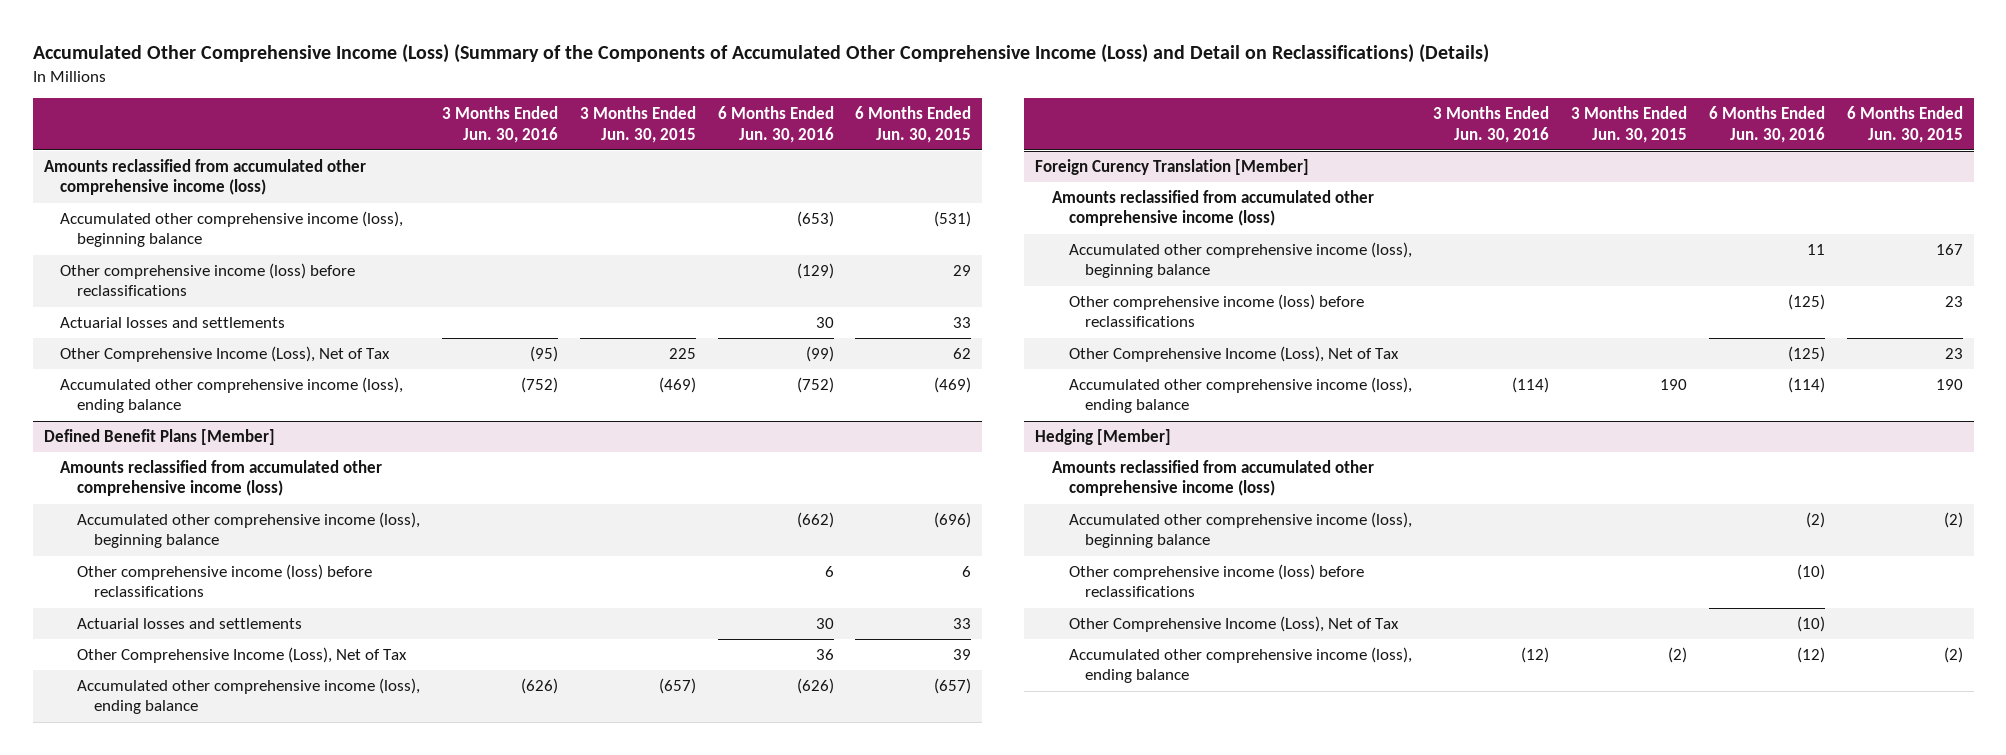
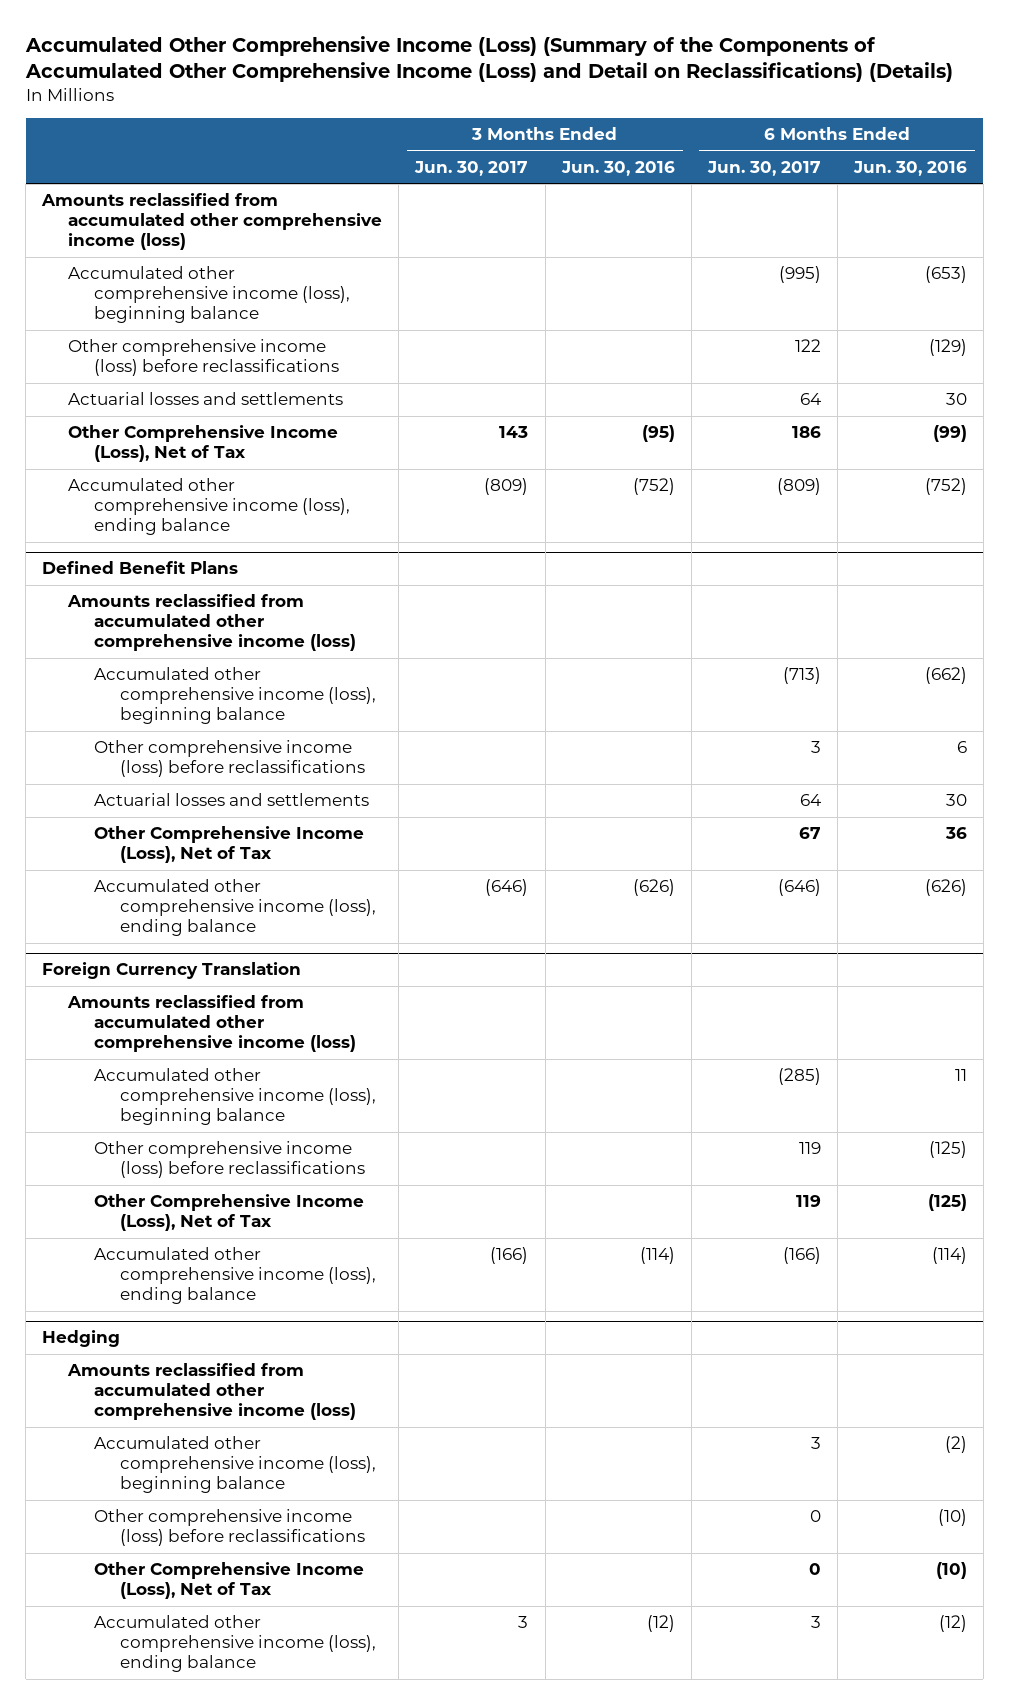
- | 3 Months Ended Jun. 30, 2016 | 3 Months Ended Jun. 30, 2015 | 6 Months Ended Jun. 30, 2016 | 6 Months Ended Jun. 30, 2015
+ | 3 Months Ended Jun. 30, 2017 | 3 Months Ended Jun. 30, 2016 | 6 Months Ended Jun. 30, 2017 | 6 Months Ended Jun. 30, 2016
- Defined Benefit Plans [Member]
+ Defined Benefit Plans
- Foreign Curency Translation [Member]
+ Foreign Currency Translation
- Hedging [Member]
+ Hedging

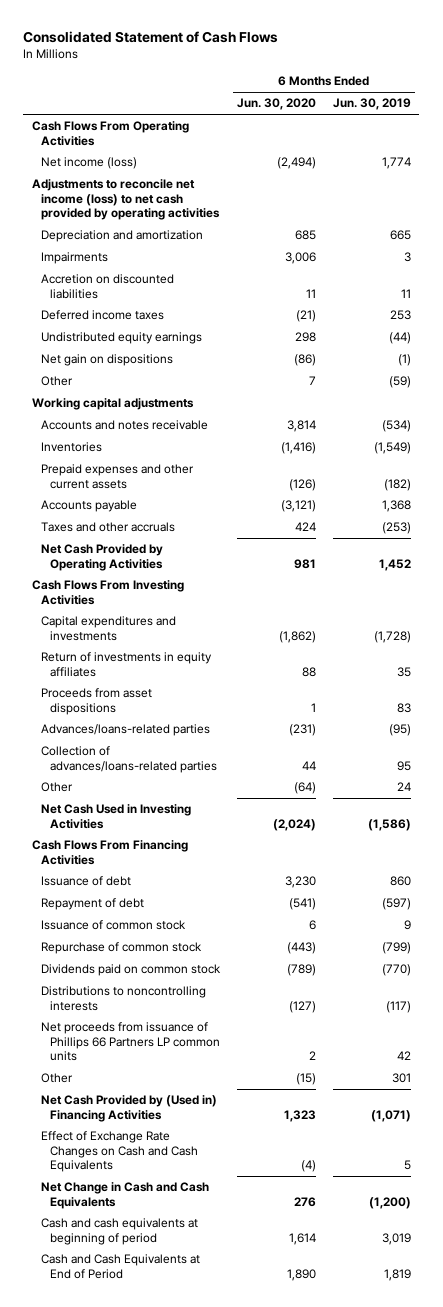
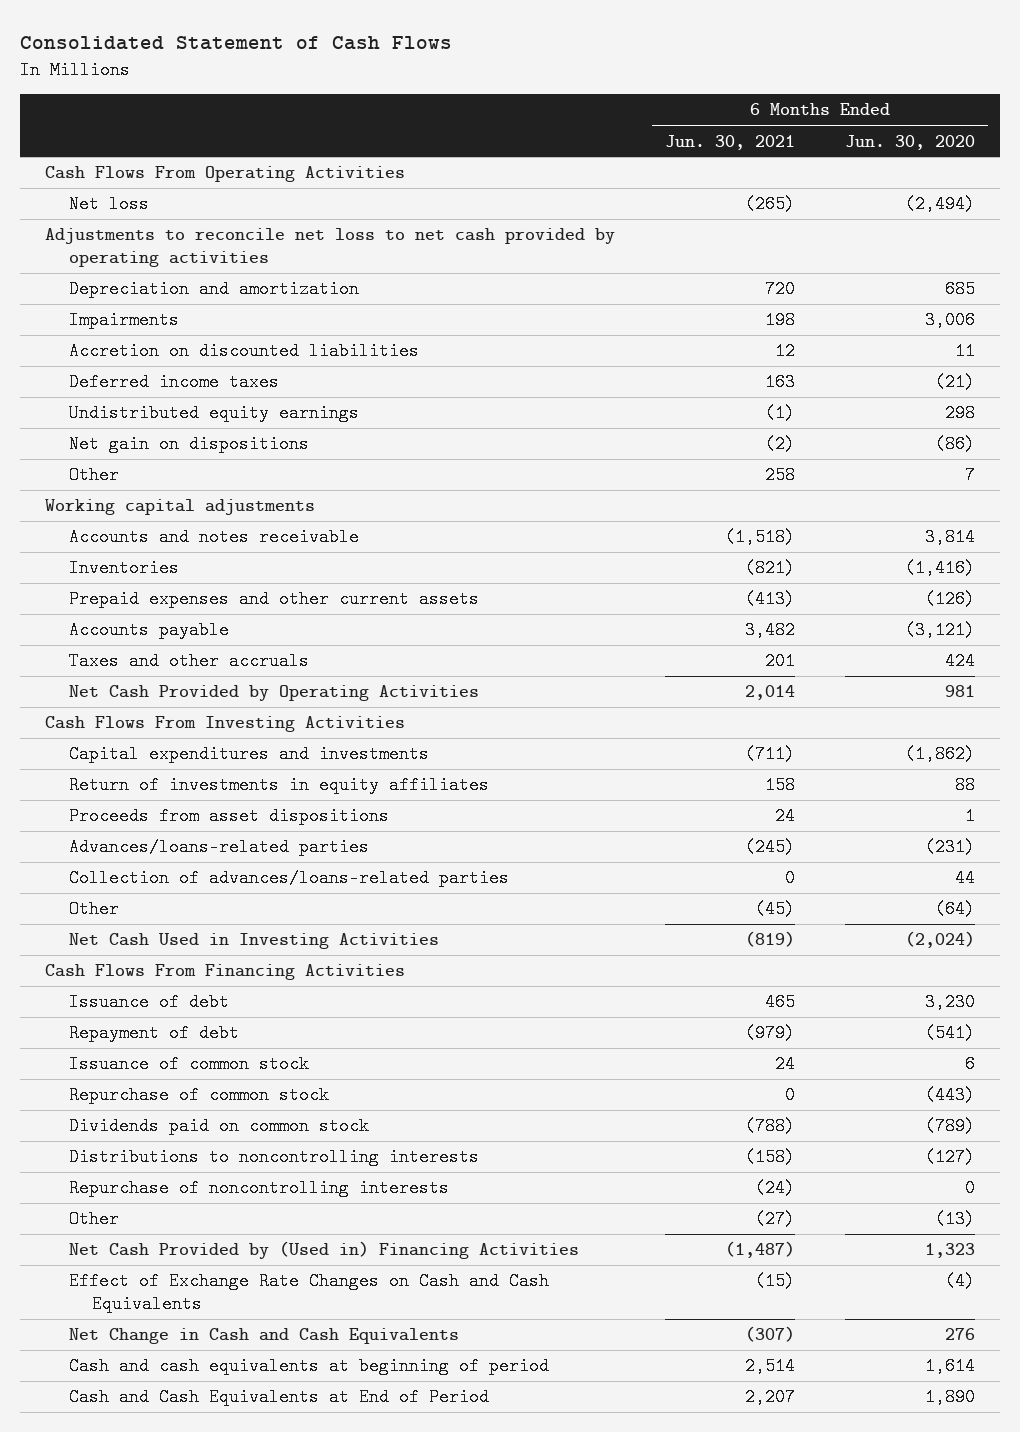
- | 6 Months Ended Jun. 30, 2020 | 6 Months Ended Jun. 30, 2019
+ | 6 Months Ended Jun. 30, 2021 | 6 Months Ended Jun. 30, 2020
- Net income (loss) | (2,494) | 1,774
- Adjustments to reconcile net income (loss) to net cash provided by operating activities
+ Net loss | (265) | (2,494)
+ Adjustments to reconcile net loss to net cash provided by operating activities
- Net proceeds from issuance of Phillips 66 Partners LP common units | 2 | 42
- Other | (15) | 301
+ Repurchase of noncontrolling interests | (24) | 0
+ Other | (27) | (13)

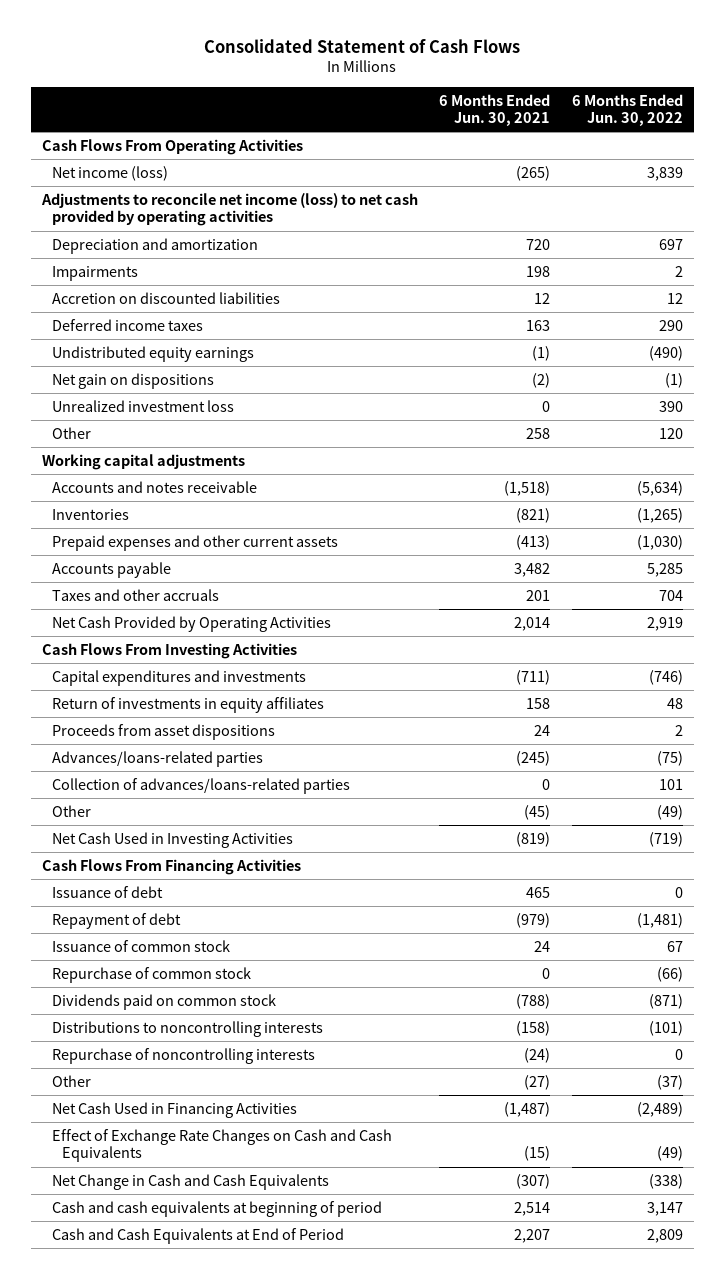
- | 6 Months Ended Jun. 30, 2021 | 6 Months Ended Jun. 30, 2020
+ | 6 Months Ended Jun. 30, 2021 | 6 Months Ended Jun. 30, 2022
- Net loss | (265) | (2,494)
- Adjustments to reconcile net loss to net cash provided by operating activities
+ Net income (loss) | (265) | 3,839
+ Adjustments to reconcile net income (loss) to net cash provided by operating activities
+ Unrealized investment loss | 0 | 390
- Net Cash Provided by (Used in) Financing Activities | (1,487) | 1,323
+ Net Cash Used in Financing Activities | (1,487) | (2,489)

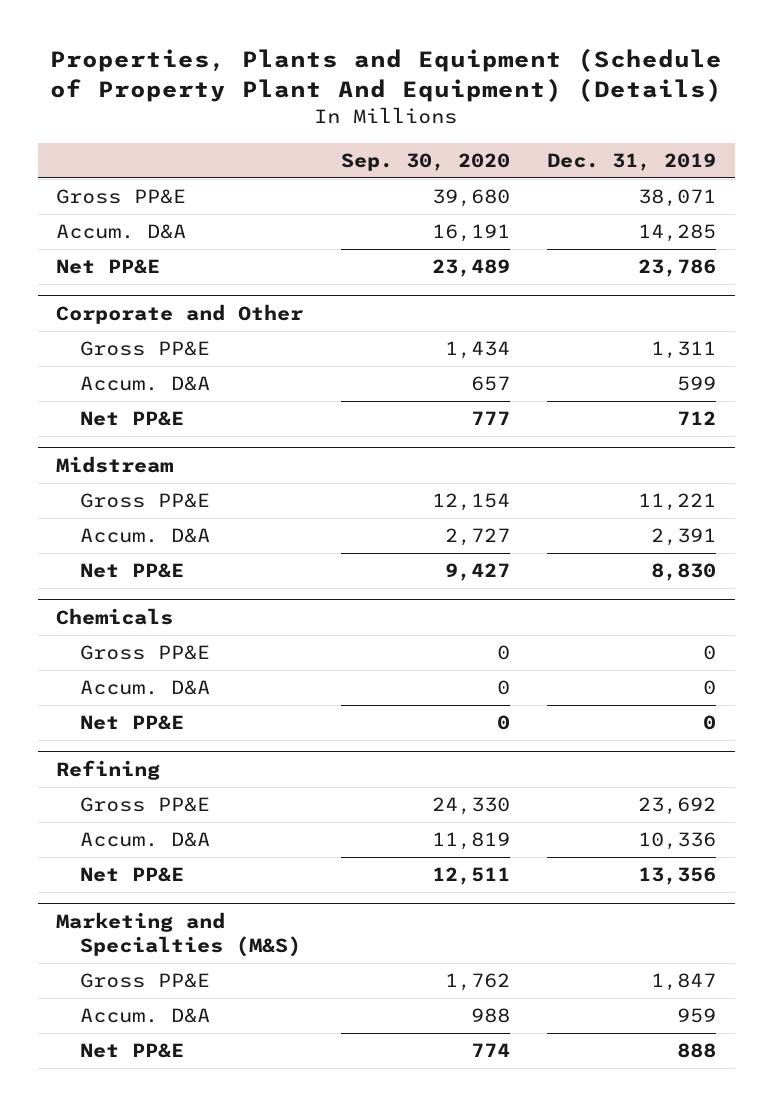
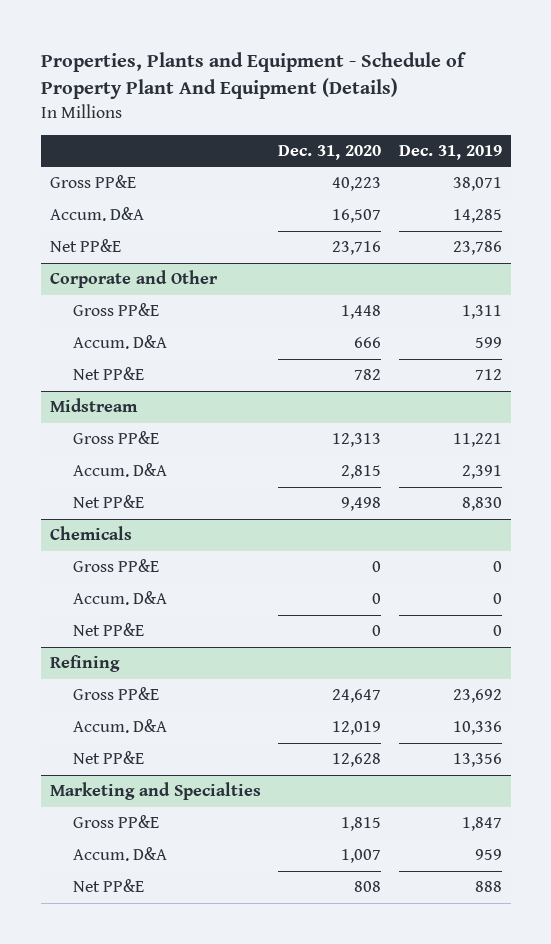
- Properties, Plants and Equipment (Schedule of Property Plant And Equipment) (Details)
+ Properties, Plants and Equipment - Schedule of Property Plant And Equipment (Details)
- | Sep. 30, 2020 | Dec. 31, 2019
+ | Dec. 31, 2020 | Dec. 31, 2019
- Marketing and Specialties (M&S)
+ Marketing and Specialties

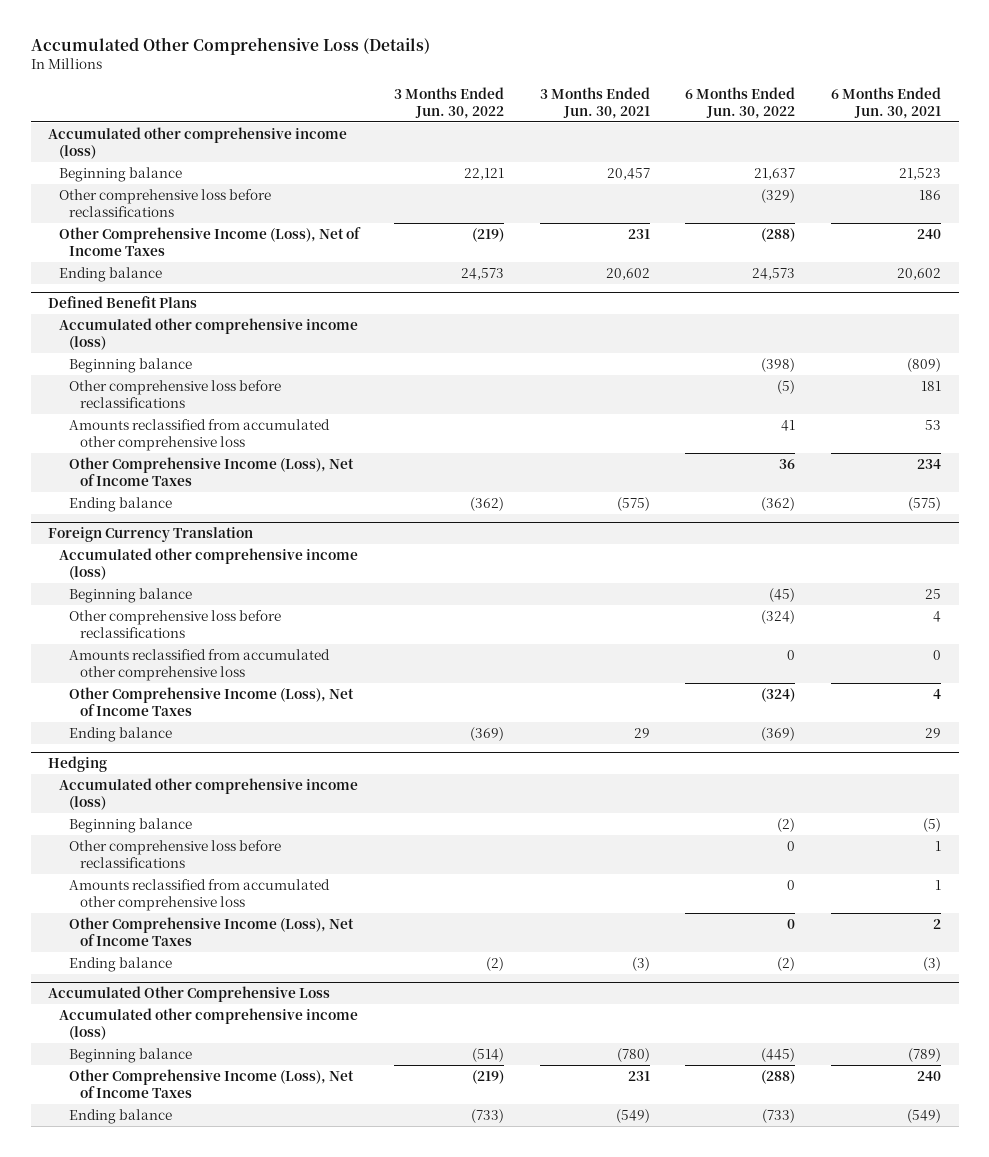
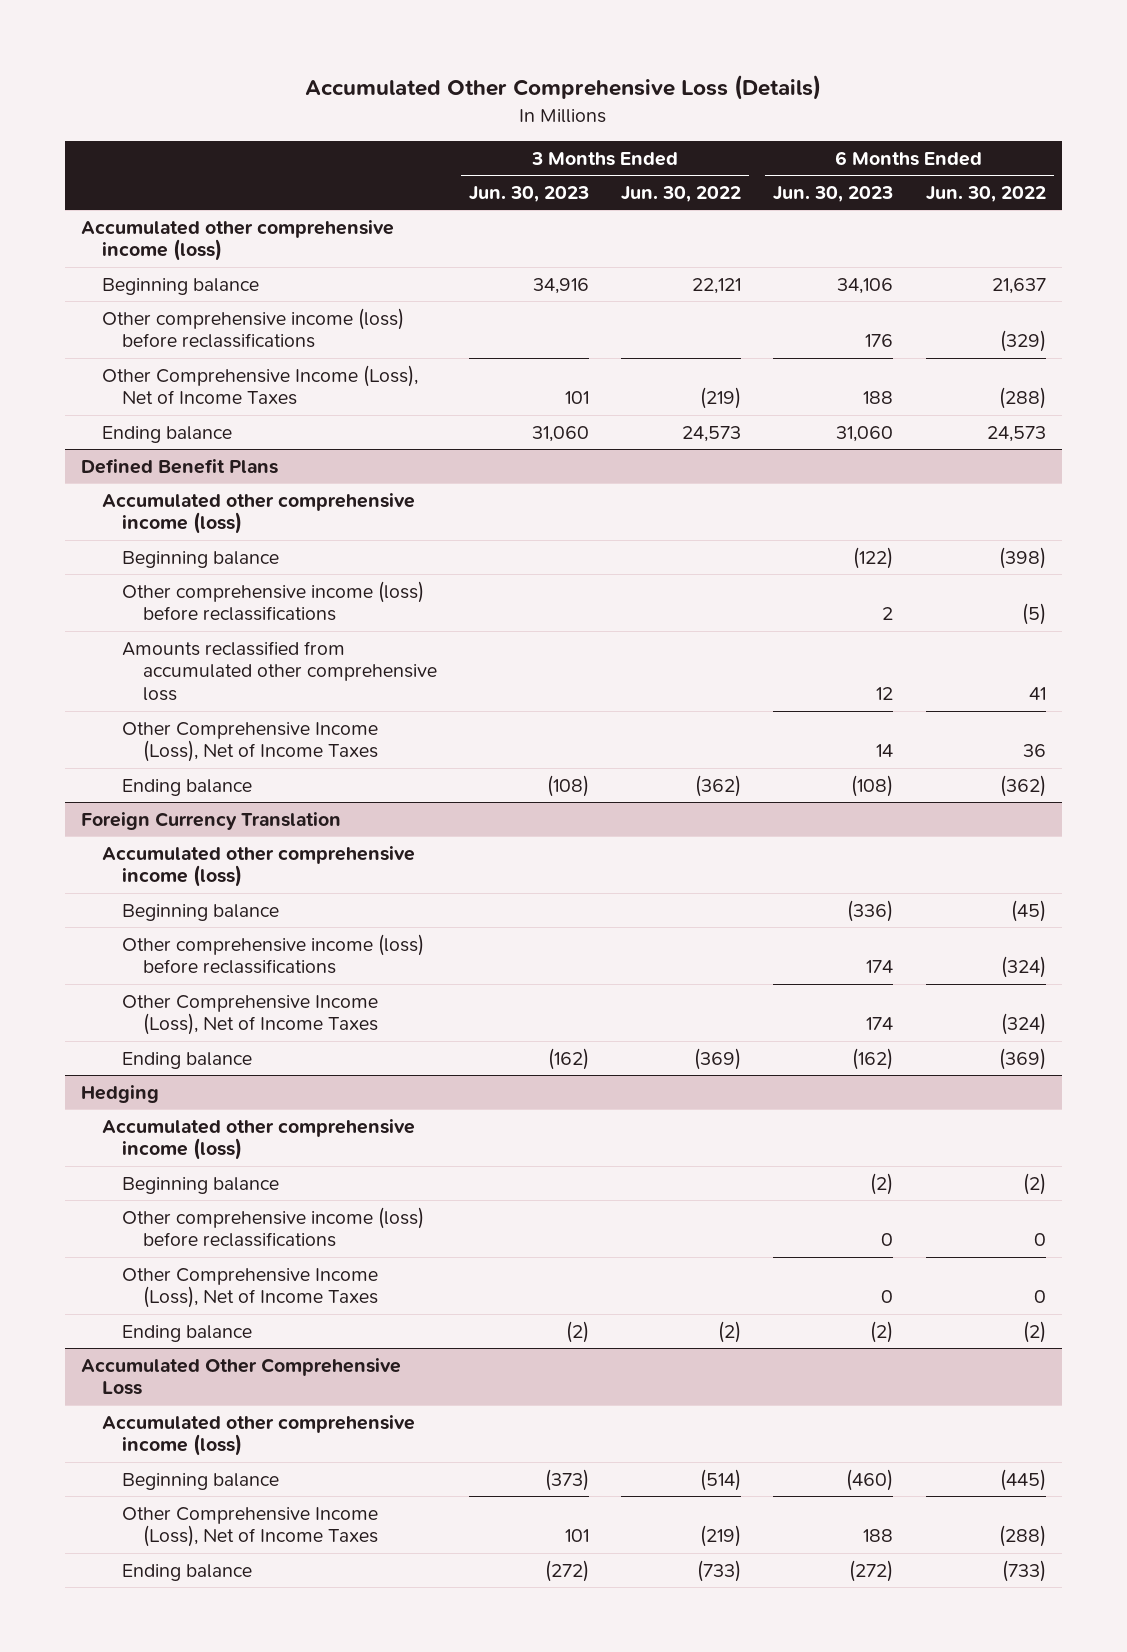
- | 3 Months Ended Jun. 30, 2022 | 3 Months Ended Jun. 30, 2021 | 6 Months Ended Jun. 30, 2022 | 6 Months Ended Jun. 30, 2021
+ | 3 Months Ended Jun. 30, 2023 | 3 Months Ended Jun. 30, 2022 | 6 Months Ended Jun. 30, 2023 | 6 Months Ended Jun. 30, 2022
- Other comprehensive loss before reclassifications | | | (329) | 186
+ Other comprehensive income (loss) before reclassifications | | | 176 | (329)
@ Defined Benefit Plans
- Other comprehensive loss before reclassifications | | | (5) | 181
+ Other comprehensive income (loss) before reclassifications | | | 2 | (5)
@ Foreign Currency Translation
- Other comprehensive loss before reclassifications | | | (324) | 4
- Amounts reclassified from accumulated other comprehensive loss | | | 0 | 0
+ Other comprehensive income (loss) before reclassifications | | | 174 | (324)
@ Hedging
- Other comprehensive loss before reclassifications | | | 0 | 1
- Amounts reclassified from accumulated other comprehensive loss | | | 0 | 1
+ Other comprehensive income (loss) before reclassifications | | | 0 | 0

